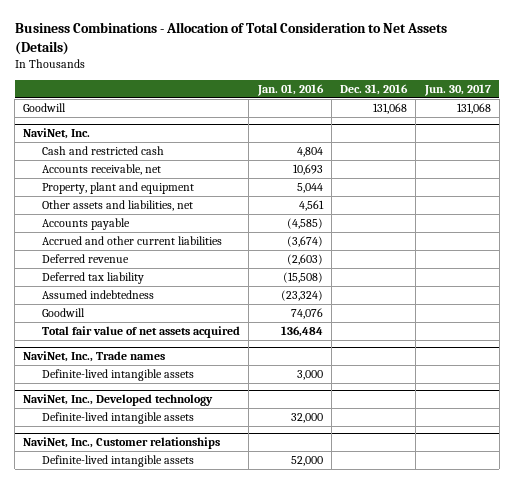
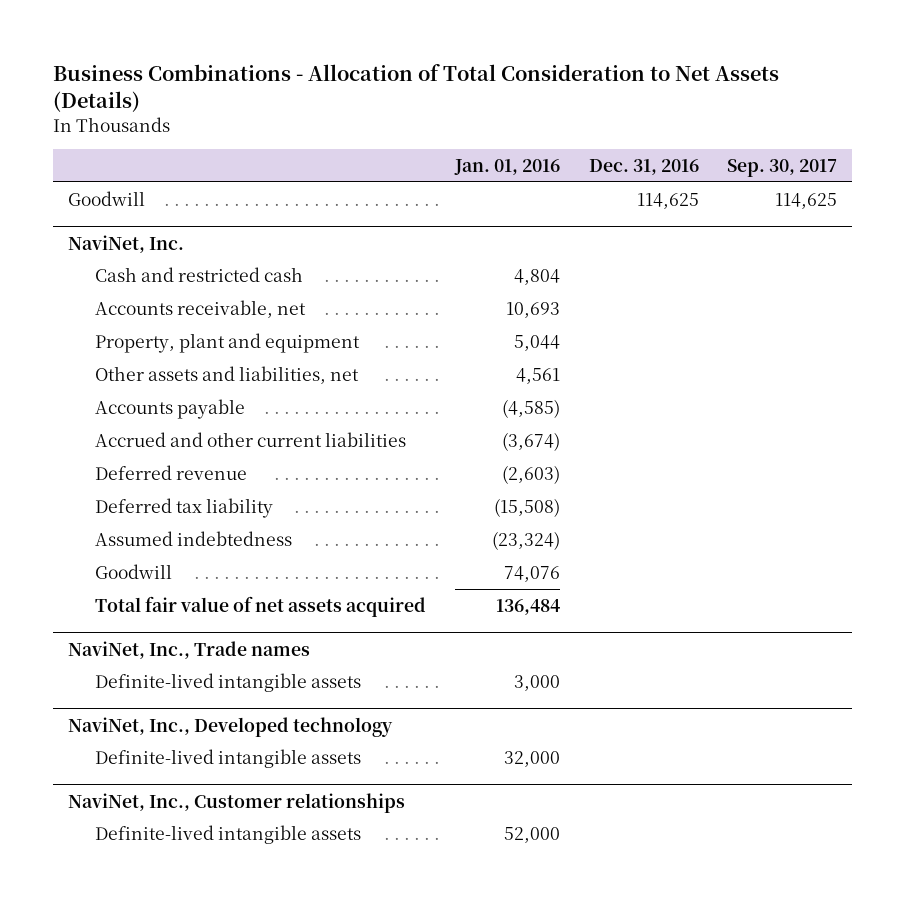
- | Jan. 01, 2016 | Dec. 31, 2016 | Jun. 30, 2017
+ | Jan. 01, 2016 | Dec. 31, 2016 | Sep. 30, 2017
- Goodwill | | 131,068 | 131,068
+ Goodwill | | 114,625 | 114,625

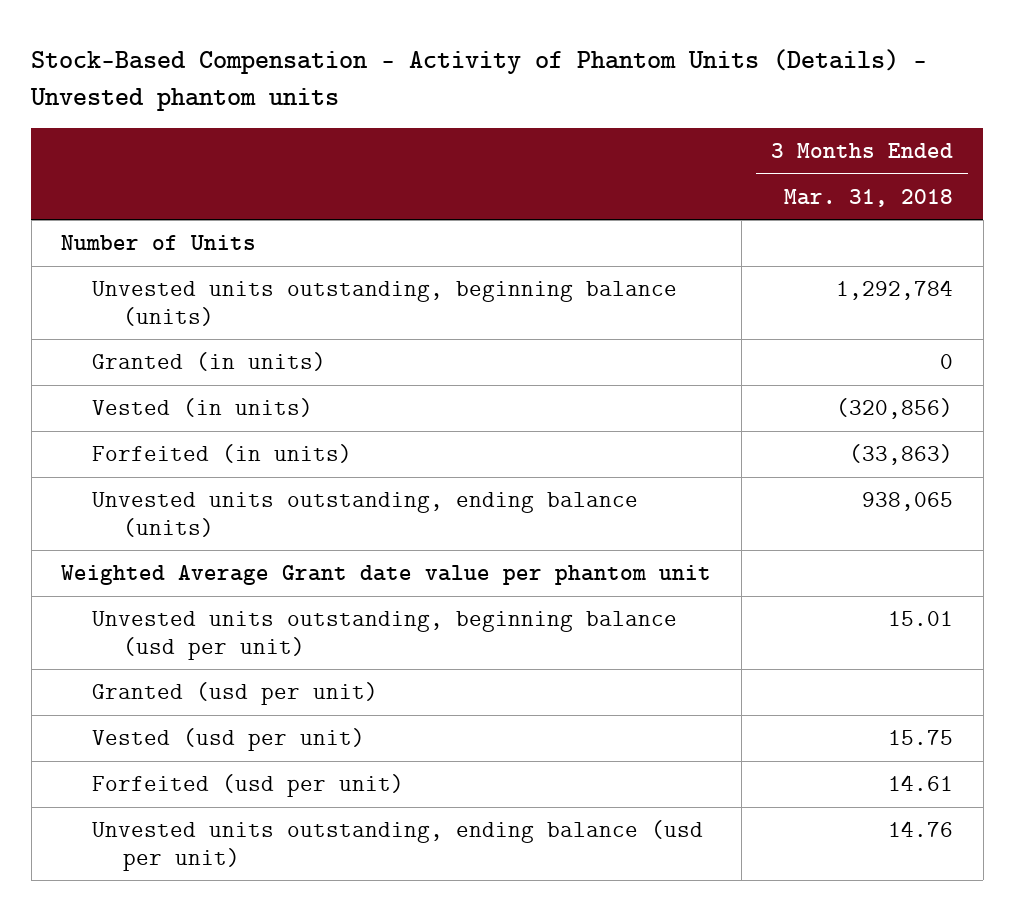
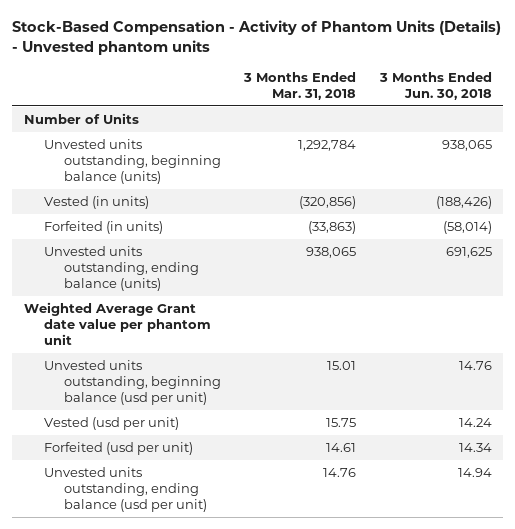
- | 3 Months Ended Mar. 31, 2018
+ | 3 Months Ended Mar. 31, 2018 | 3 Months Ended Jun. 30, 2018
- Granted (in units) | 0
- Granted (usd per unit)

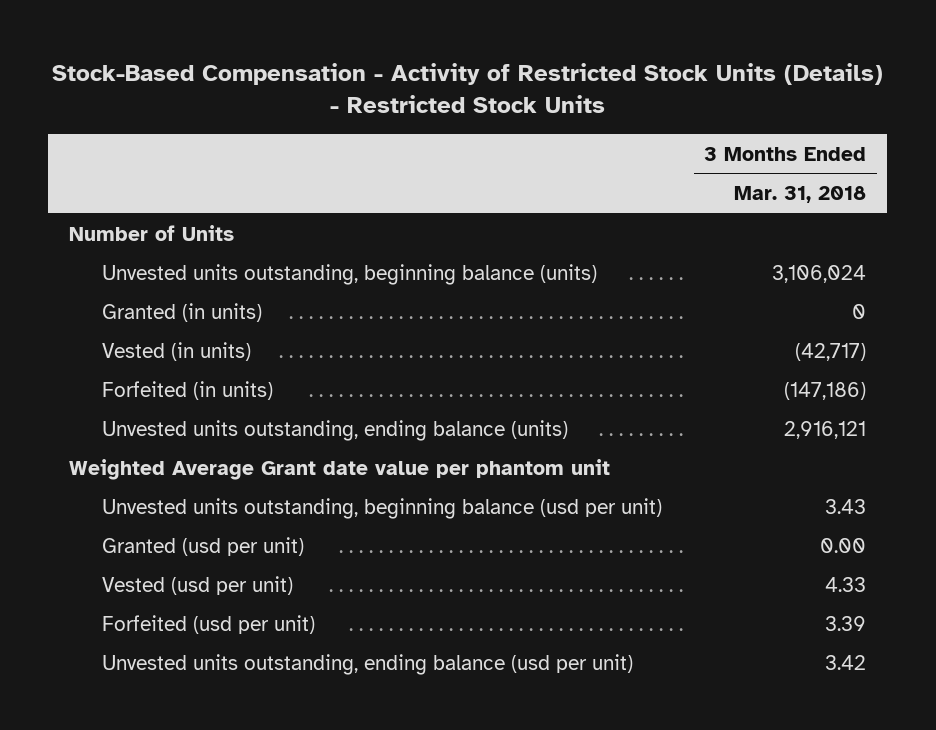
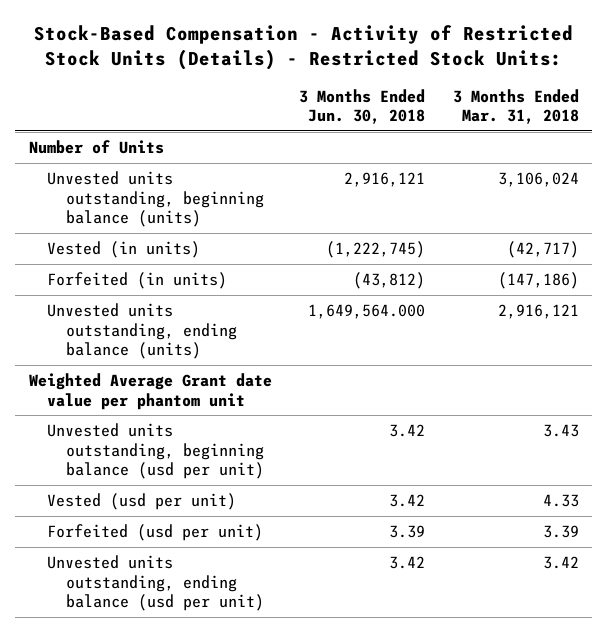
- Stock-Based Compensation - Activity of Restricted Stock Units (Details) - Restricted Stock Units
+ Stock-Based Compensation - Activity of Restricted Stock Units (Details) - Restricted Stock Units:
- | 3 Months Ended Mar. 31, 2018
+ | 3 Months Ended Jun. 30, 2018 | 3 Months Ended Mar. 31, 2018
- Granted (in units) | 0
- Granted (usd per unit) | 0.00

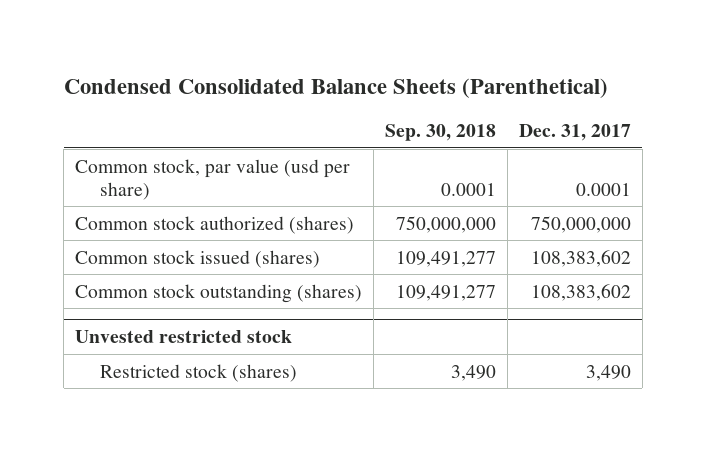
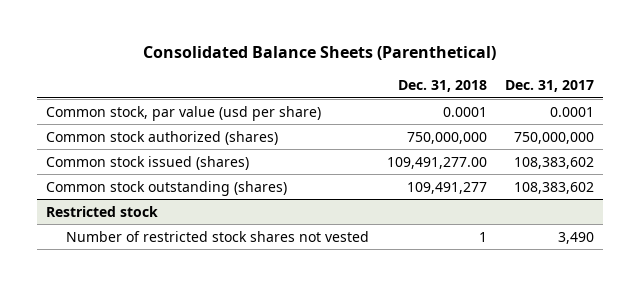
- Condensed Consolidated Balance Sheets (Parenthetical)
+ Consolidated Balance Sheets (Parenthetical)
- | Sep. 30, 2018 | Dec. 31, 2017
+ | Dec. 31, 2018 | Dec. 31, 2017
- Unvested restricted stock
- Restricted stock (shares) | 3,490 | 3,490
+ Restricted stock
+ Number of restricted stock shares not vested | 1 | 3,490

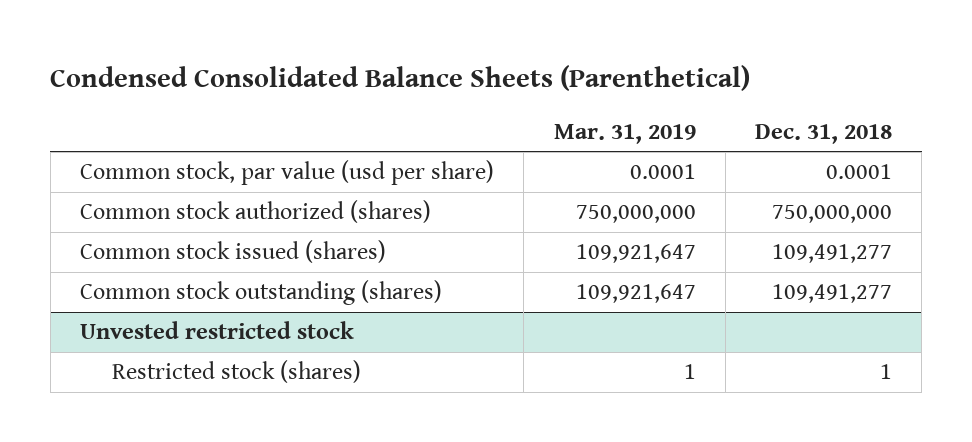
- Consolidated Balance Sheets (Parenthetical)
+ Condensed Consolidated Balance Sheets (Parenthetical)
- | Dec. 31, 2018 | Dec. 31, 2017
+ | Mar. 31, 2019 | Dec. 31, 2018
- Common stock issued (shares) | 109,491,277.00 | 108,383,602
+ Common stock issued (shares) | 109,921,647 | 109,491,277
- Restricted stock
- Number of restricted stock shares not vested | 1 | 3,490
+ Unvested restricted stock
+ Restricted stock (shares) | 1 | 1

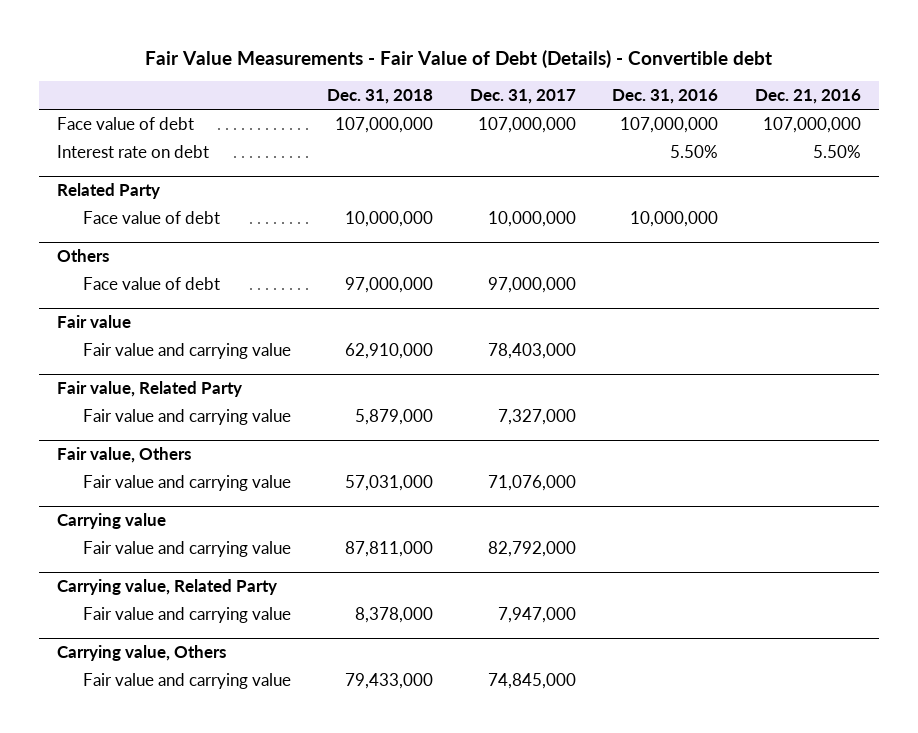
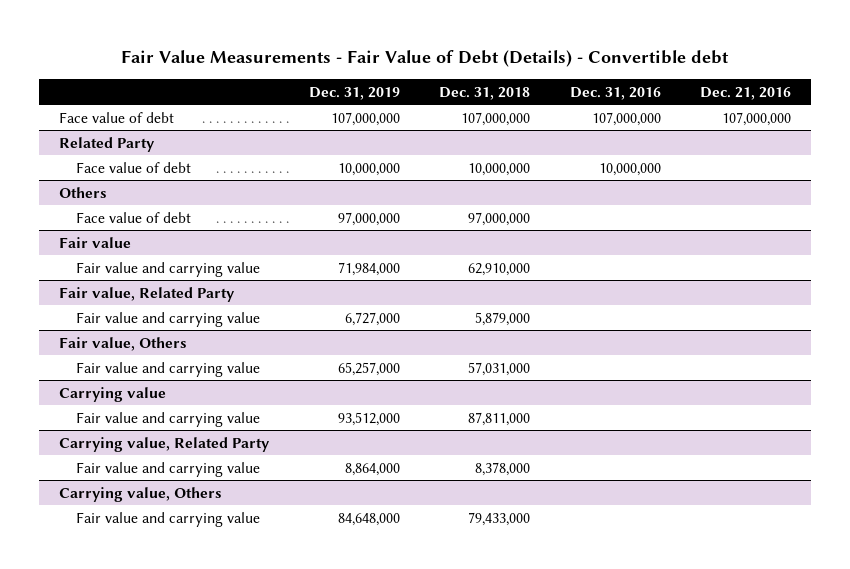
- | Dec. 31, 2018 | Dec. 31, 2017 | Dec. 31, 2016 | Dec. 21, 2016
+ | Dec. 31, 2019 | Dec. 31, 2018 | Dec. 31, 2016 | Dec. 21, 2016
- Interest rate on debt | | | 5.50% | 5.50%

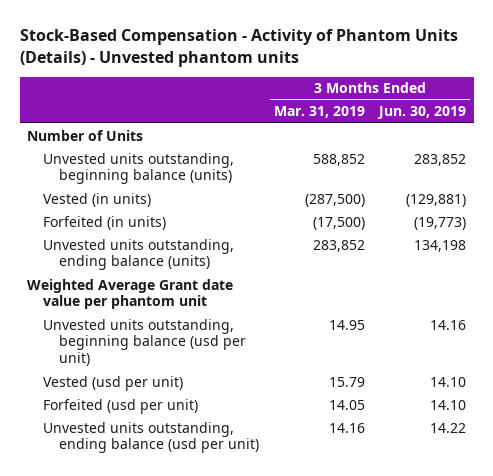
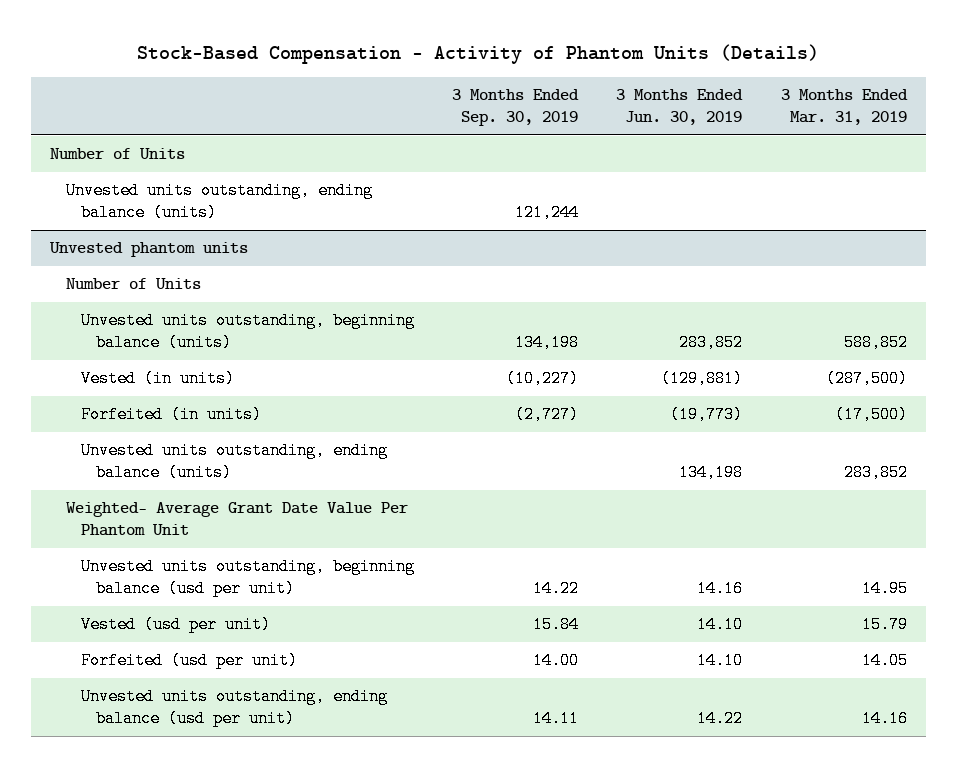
- Stock-Based Compensation - Activity of Phantom Units (Details) - Unvested phantom units
+ Stock-Based Compensation - Activity of Phantom Units (Details)
- | 3 Months Ended Mar. 31, 2019 | 3 Months Ended Jun. 30, 2019
+ | 3 Months Ended Sep. 30, 2019 | 3 Months Ended Jun. 30, 2019 | 3 Months Ended Mar. 31, 2019
+ Unvested units outstanding, ending balance (units) | 121,244 | |
+ Unvested phantom units
+ Number of Units
- Weighted Average Grant date value per phantom unit
+ Weighted- Average Grant Date Value Per Phantom Unit

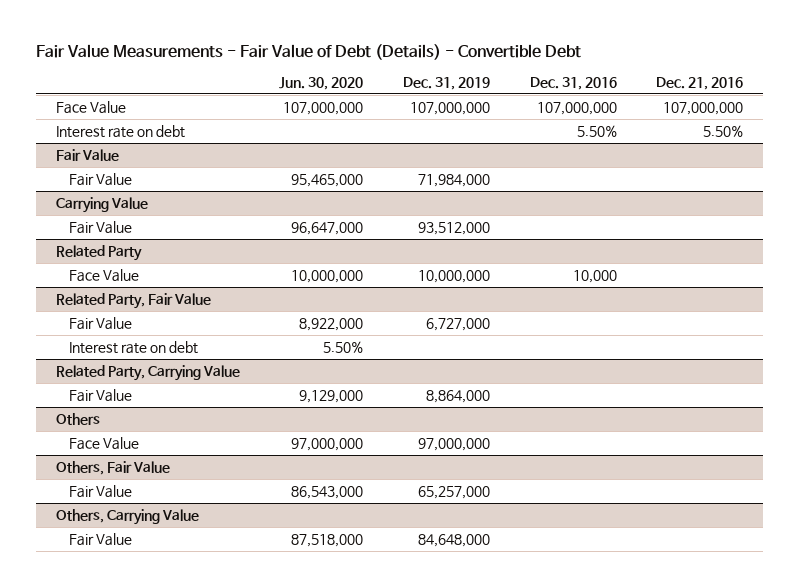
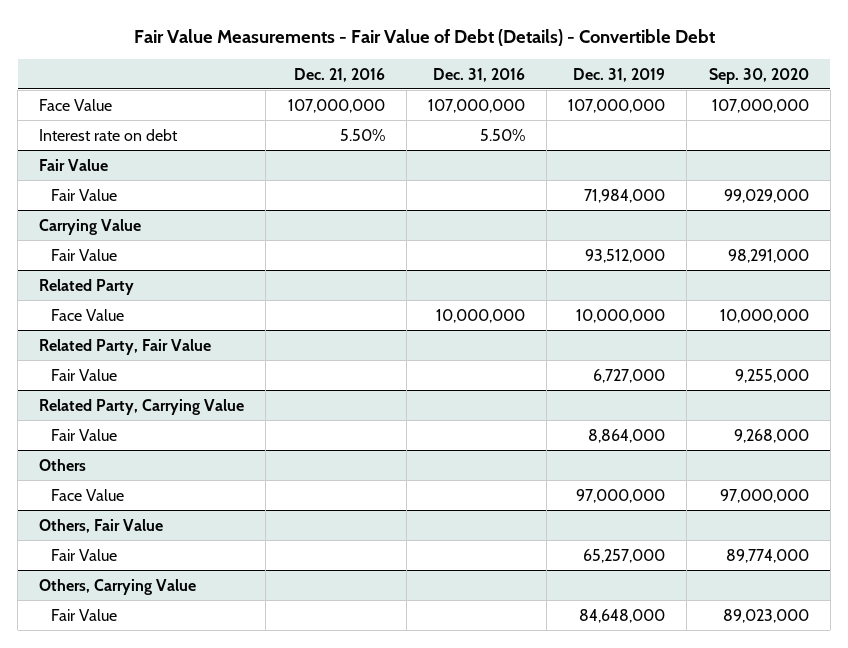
- | Jun. 30, 2020 | Dec. 31, 2019 | Dec. 31, 2016 | Dec. 21, 2016
+ | Dec. 21, 2016 | Dec. 31, 2016 | Dec. 31, 2019 | Sep. 30, 2020
@ Related Party
- Face Value | 10,000,000 | 10,000,000 | 10,000 |
+ Face Value | | 10,000,000 | 10,000,000 | 10,000,000
@ Related Party, Fair Value
- Interest rate on debt | 5.50% | | |

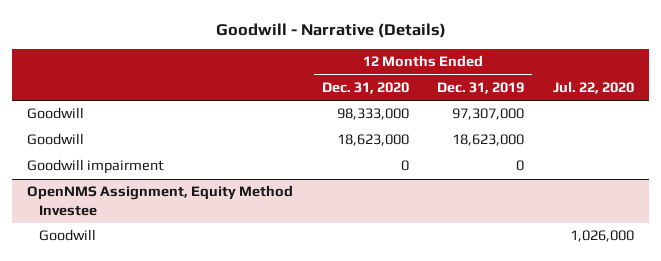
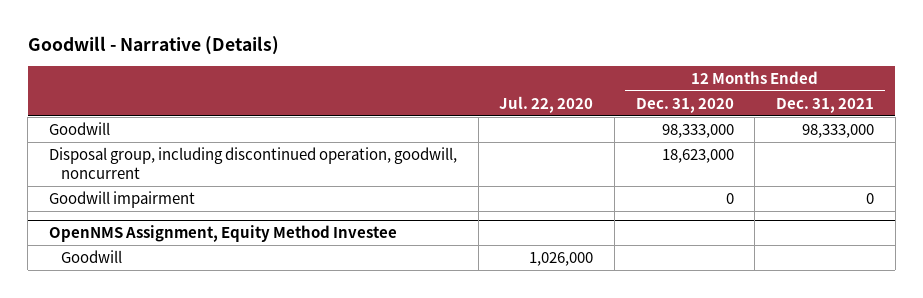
- | 12 Months Ended Dec. 31, 2020 | 12 Months Ended Dec. 31, 2019 | Jul. 22, 2020
+ | Jul. 22, 2020 | 12 Months Ended Dec. 31, 2020 | 12 Months Ended Dec. 31, 2021
- Goodwill | 18,623,000 | 18,623,000 |
+ Disposal group, including discontinued operation, goodwill, noncurrent | | 18,623,000 |

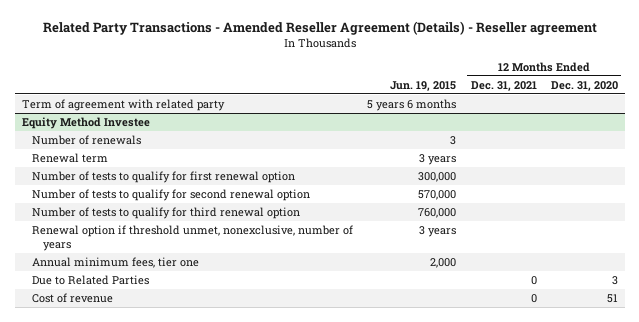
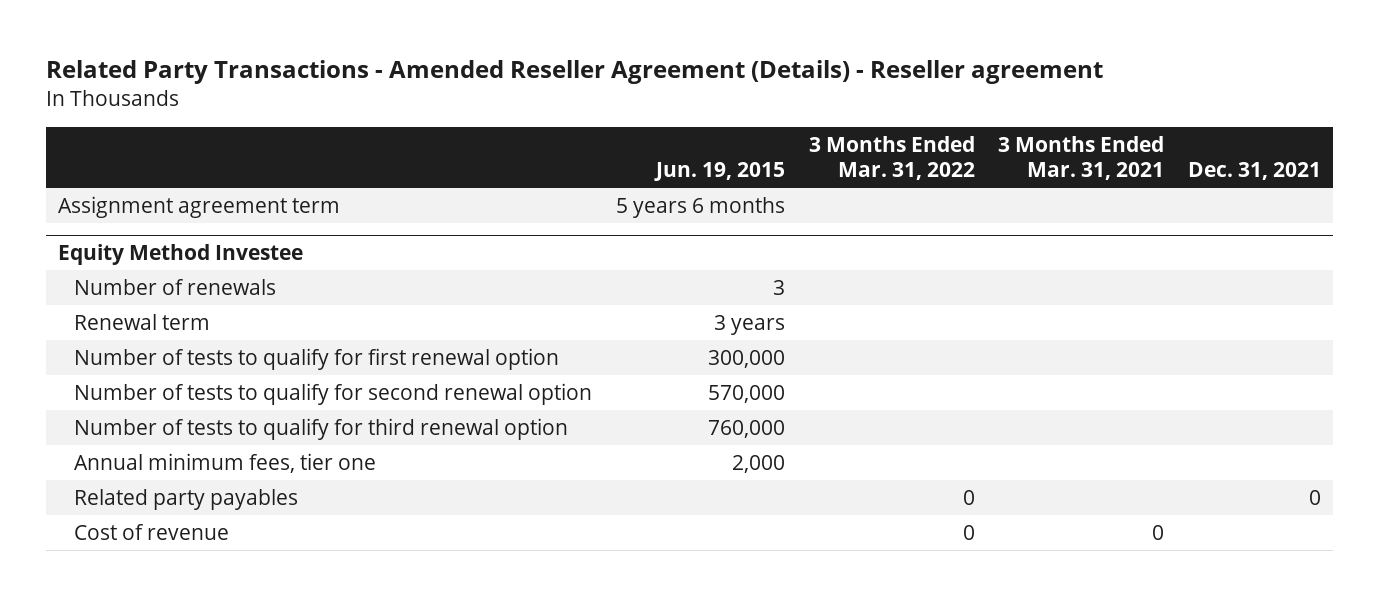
- | Jun. 19, 2015 | 12 Months Ended Dec. 31, 2021 | 12 Months Ended Dec. 31, 2020
+ | Jun. 19, 2015 | 3 Months Ended Mar. 31, 2022 | 3 Months Ended Mar. 31, 2021 | Dec. 31, 2021
- Term of agreement with related party | 5 years 6 months | |
+ Assignment agreement term | 5 years 6 months | | |
@ Equity Method Investee
- Renewal option if threshold unmet, nonexclusive, number of years | 3 years | |
- Due to Related Parties | | 0 | 3
+ Related party payables | | 0 | | 0

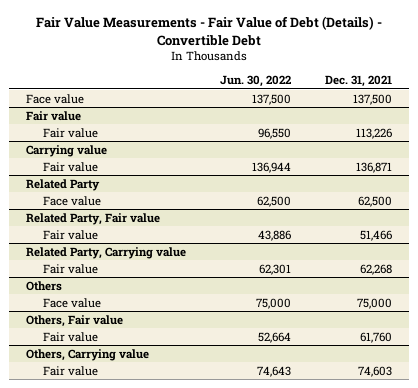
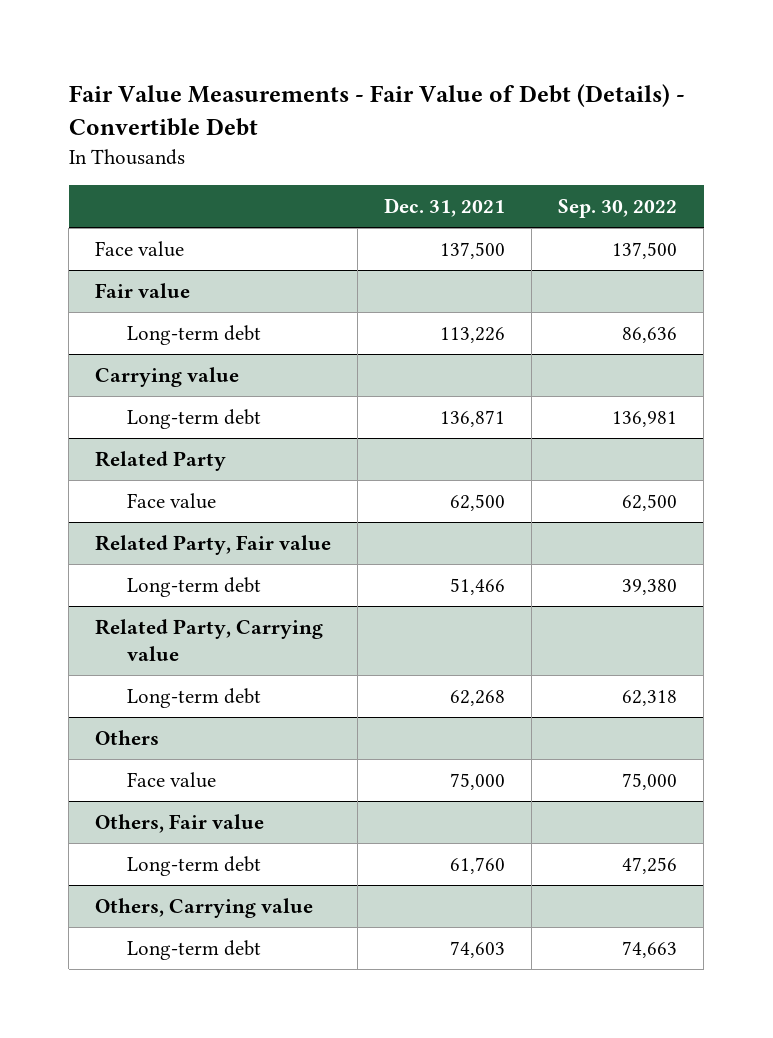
- | Jun. 30, 2022 | Dec. 31, 2021
+ | Dec. 31, 2021 | Sep. 30, 2022
@ Fair value
- Fair value | 96,550 | 113,226
+ Long-term debt | 113,226 | 86,636
@ Carrying value
- Fair value | 136,944 | 136,871
+ Long-term debt | 136,871 | 136,981
@ Related Party, Fair value
- Fair value | 43,886 | 51,466
+ Long-term debt | 51,466 | 39,380
@ Related Party, Carrying value
- Fair value | 62,301 | 62,268
+ Long-term debt | 62,268 | 62,318
@ Others, Fair value
- Fair value | 52,664 | 61,760
+ Long-term debt | 61,760 | 47,256
@ Others, Carrying value
- Fair value | 74,643 | 74,603
+ Long-term debt | 74,603 | 74,663

